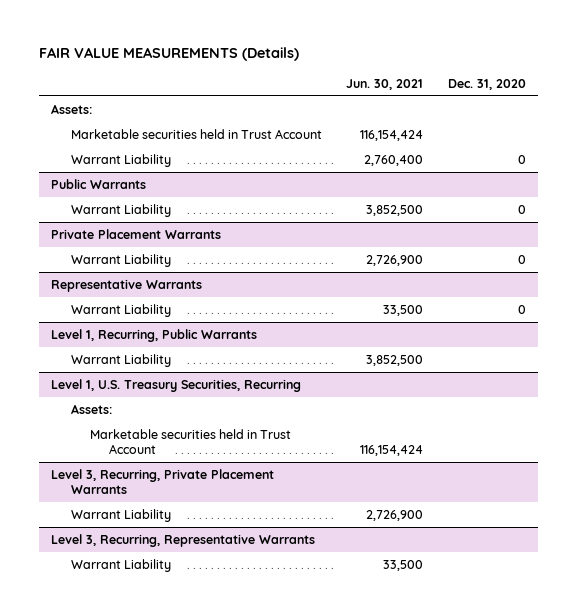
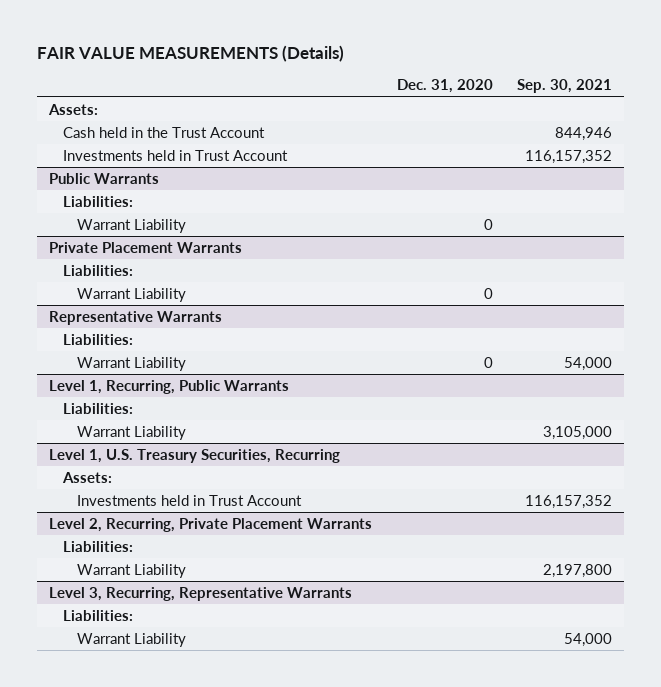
- | Jun. 30, 2021 | Dec. 31, 2020
+ | Dec. 31, 2020 | Sep. 30, 2021
- Marketable securities held in Trust Account | 116,154,424 |
- Warrant Liability | 2,760,400 | 0
+ Cash held in the Trust Account | | 844,946
+ Investments held in Trust Account | | 116,157,352
@ Public Warrants
+ Liabilities:
@ Private Placement Warrants
+ Liabilities:
@ Representative Warrants
+ Liabilities:
@ Level 1, Recurring, Public Warrants
+ Liabilities:
@ Level 1, U.S. Treasury Securities, Recurring
- Marketable securities held in Trust Account | 116,154,424 |
- Level 3, Recurring, Private Placement Warrants
@ Level 1, U.S. Treasury Securities, Recurring
+ Investments held in Trust Account | | 116,157,352
+ Level 2, Recurring, Private Placement Warrants
+ Liabilities:
@ Level 3, Recurring, Representative Warrants
+ Liabilities:

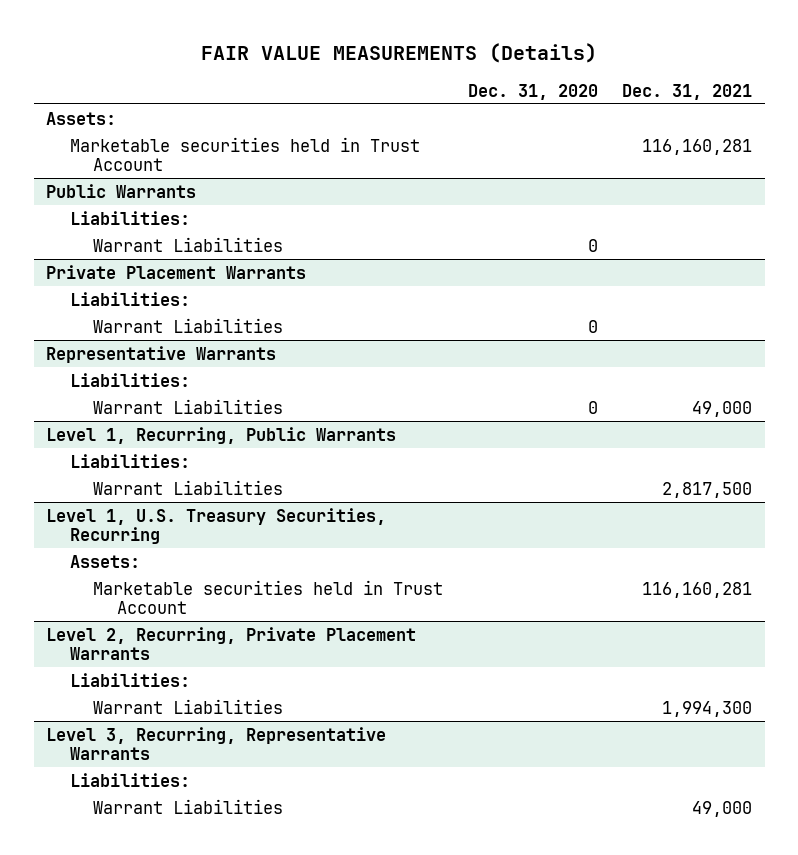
- | Dec. 31, 2020 | Sep. 30, 2021
+ | Dec. 31, 2020 | Dec. 31, 2021
- Cash held in the Trust Account | | 844,946
- Investments held in Trust Account | | 116,157,352
+ Marketable securities held in Trust Account | | 116,160,281
@ Public Warrants
- Warrant Liability | 0 |
+ Warrant Liabilities | 0 |
@ Private Placement Warrants
- Warrant Liability | 0 |
+ Warrant Liabilities | 0 |
@ Representative Warrants
- Warrant Liability | 0 | 54,000
+ Warrant Liabilities | 0 | 49,000
@ Level 1, Recurring, Public Warrants
- Warrant Liability | | 3,105,000
+ Warrant Liabilities | | 2,817,500
@ Level 1, U.S. Treasury Securities, Recurring
- Investments held in Trust Account | | 116,157,352
+ Marketable securities held in Trust Account | | 116,160,281
@ Level 2, Recurring, Private Placement Warrants
- Warrant Liability | | 2,197,800
+ Warrant Liabilities | | 1,994,300
@ Level 3, Recurring, Representative Warrants
- Warrant Liability | | 54,000
+ Warrant Liabilities | | 49,000

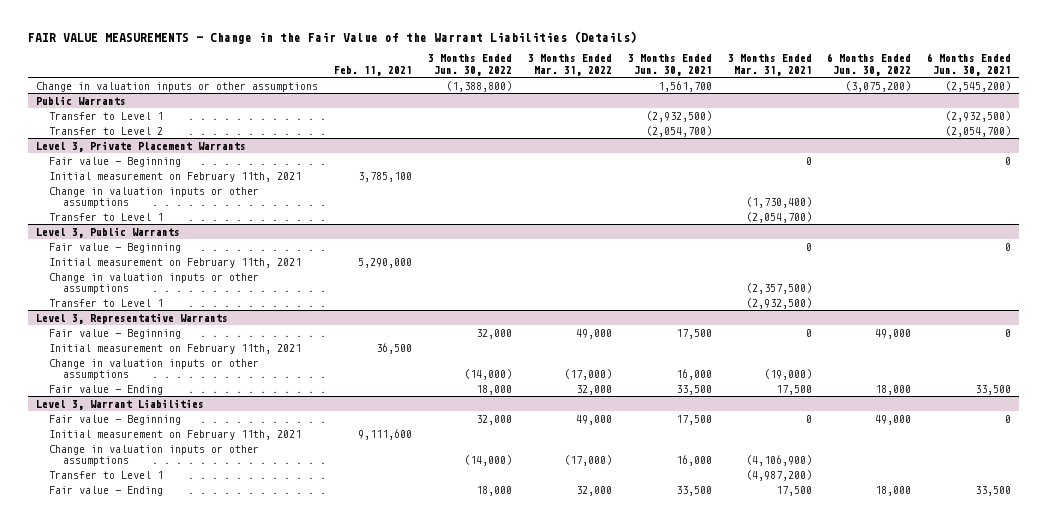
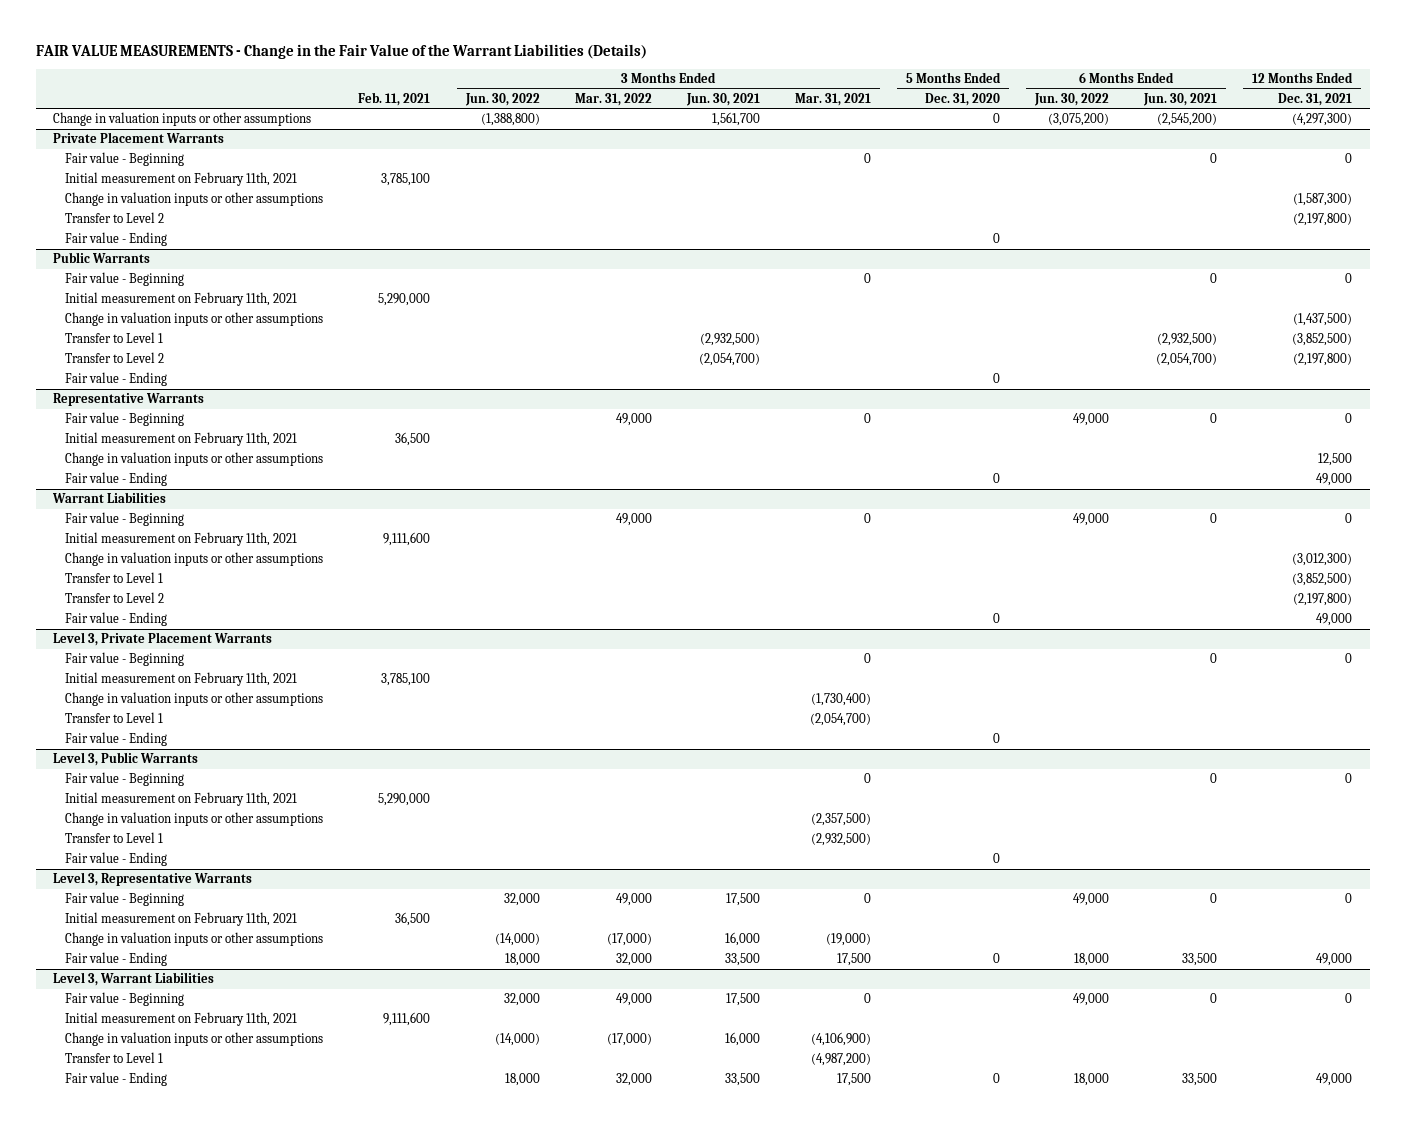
- | Feb. 11, 2021 | 3 Months Ended Jun. 30, 2022 | 3 Months Ended Mar. 31, 2022 | 3 Months Ended Jun. 30, 2021 | 3 Months Ended Mar. 31, 2021 | 6 Months Ended Jun. 30, 2022 | 6 Months Ended Jun. 30, 2021
+ | Feb. 11, 2021 | 3 Months Ended Jun. 30, 2022 | 3 Months Ended Mar. 31, 2022 | 3 Months Ended Jun. 30, 2021 | 3 Months Ended Mar. 31, 2021 | 5 Months Ended Dec. 31, 2020 | 6 Months Ended Jun. 30, 2022 | 6 Months Ended Jun. 30, 2021 | 12 Months Ended Dec. 31, 2021
+ Private Placement Warrants
+ Fair value - Beginning | | | | | 0 | | | 0 | 0
+ Initial measurement on February 11th, 2021 | 3,785,100 | | | | | | | |
+ Change in valuation inputs or other assumptions | | | | | | | | | (1,587,300)
+ Transfer to Level 2 | | | | | | | | | (2,197,800)
+ Fair value - Ending | | | | | | 0 | | |
@ Public Warrants
+ Fair value - Beginning | | | | | 0 | | | 0 | 0
+ Initial measurement on February 11th, 2021 | 5,290,000 | | | | | | | |
+ Change in valuation inputs or other assumptions | | | | | | | | | (1,437,500)
+ Fair value - Ending | | | | | | 0 | | |
+ Representative Warrants
+ Fair value - Beginning | | | 49,000 | | 0 | | 49,000 | 0 | 0
+ Initial measurement on February 11th, 2021 | 36,500 | | | | | | | |
+ Change in valuation inputs or other assumptions | | | | | | | | | 12,500
+ Fair value - Ending | | | | | | 0 | | | 49,000
+ Warrant Liabilities
+ Fair value - Beginning | | | 49,000 | | 0 | | 49,000 | 0 | 0
+ Initial measurement on February 11th, 2021 | 9,111,600 | | | | | | | |
+ Change in valuation inputs or other assumptions | | | | | | | | | (3,012,300)
+ Transfer to Level 1 | | | | | | | | | (3,852,500)
+ Transfer to Level 2 | | | | | | | | | (2,197,800)
+ Fair value - Ending | | | | | | 0 | | | 49,000
@ Level 3, Private Placement Warrants
+ Fair value - Ending | | | | | | 0 | | |
@ Level 3, Public Warrants
+ Fair value - Ending | | | | | | 0 | | |

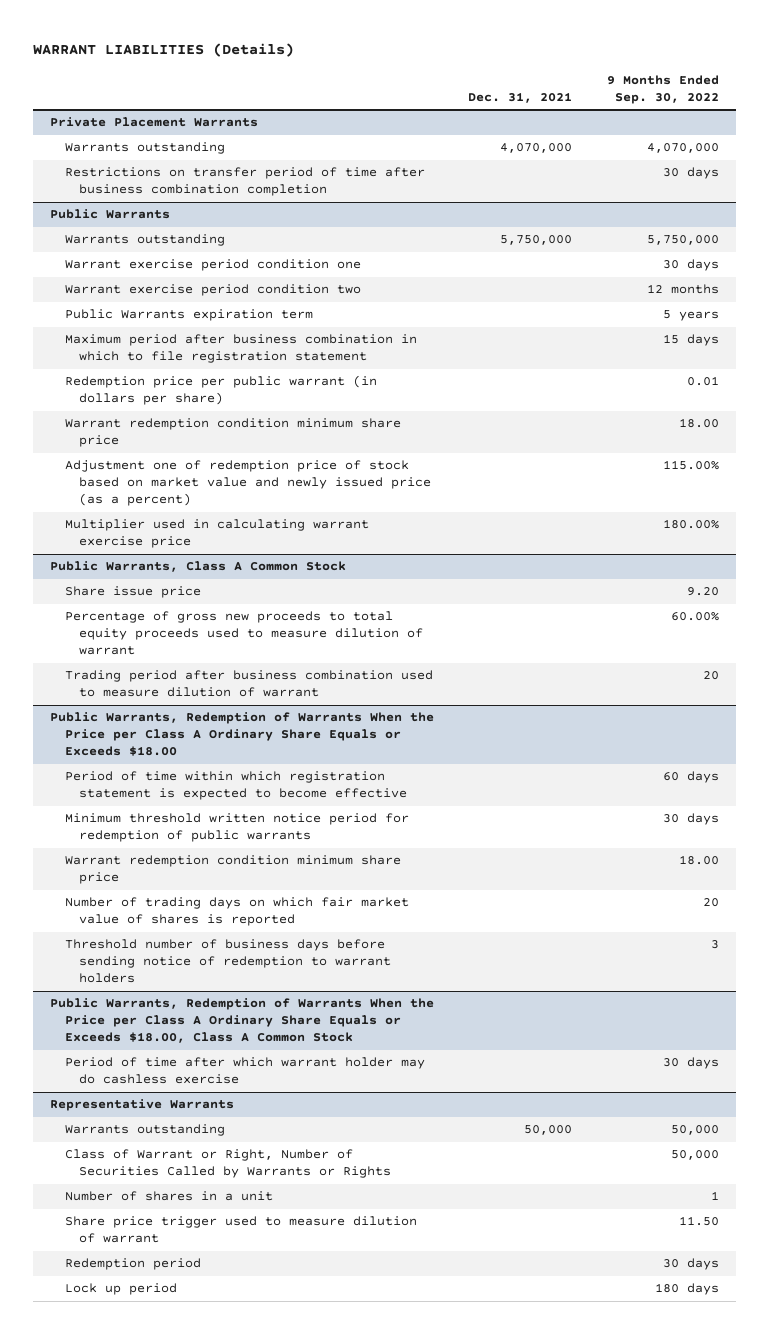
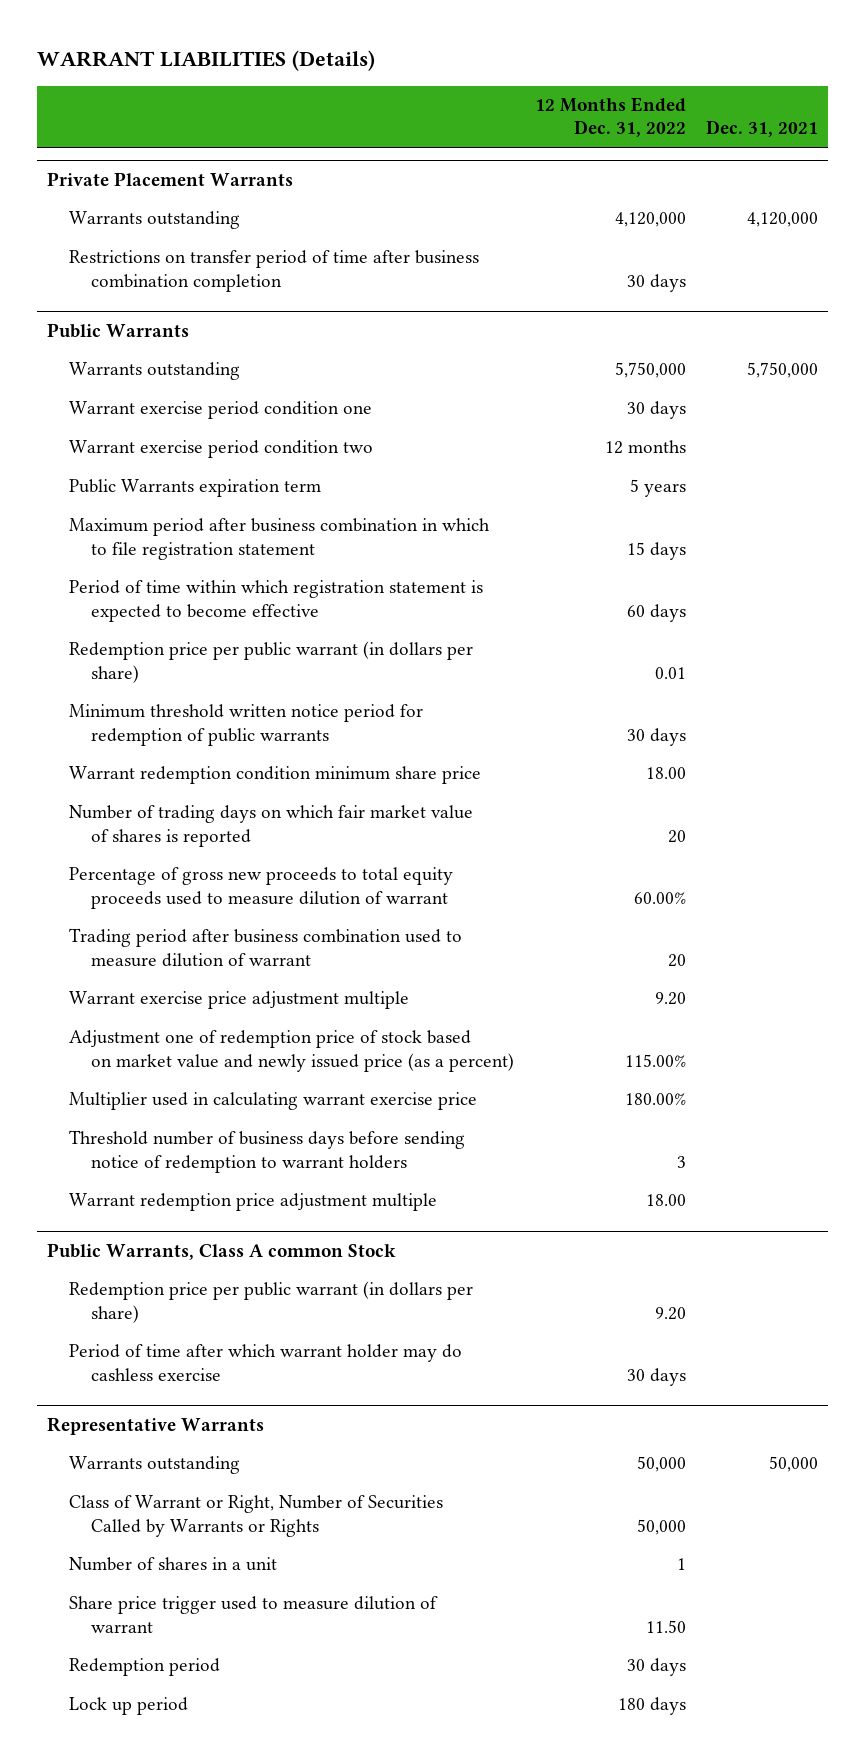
- | Dec. 31, 2021 | 9 Months Ended Sep. 30, 2022
+ | 12 Months Ended Dec. 31, 2022 | Dec. 31, 2021
@ Private Placement Warrants
- Warrants outstanding | 4,070,000 | 4,070,000
+ Warrants outstanding | 4,120,000 | 4,120,000
@ Public Warrants
+ Period of time within which registration statement is expected to become effective | 60 days |
+ Minimum threshold written notice period for redemption of public warrants | 30 days |
+ Number of trading days on which fair market value of shares is reported | 20 |
+ Percentage of gross new proceeds to total equity proceeds used to measure dilution of warrant | 60.00% |
+ Trading period after business combination used to measure dilution of warrant | 20 |
+ Warrant exercise price adjustment multiple | 9.20 |
- Public Warrants, Class A Common Stock
- Share issue price | | 9.20
- Percentage of gross new proceeds to total equity proceeds used to measure dilution of warrant | | 60.00%
- Trading period after business combination used to measure dilution of warrant | | 20
- Public Warrants, Redemption of Warrants When the Price per Class A Ordinary Share Equals or Exceeds $18.00
- Period of time within which registration statement is expected to become effective | | 60 days
- Minimum threshold written notice period for redemption of public warrants | | 30 days
- Warrant redemption condition minimum share price | | 18.00
- Number of trading days on which fair market value of shares is reported | | 20
- Threshold number of business days before sending notice of redemption to warrant holders | | 3
- Public Warrants, Redemption of Warrants When the Price per Class A Ordinary Share Equals or Exceeds $18.00, Class A Common Stock
- Period of time after which warrant holder may do cashless exercise | | 30 days
@ Public Warrants
+ Threshold number of business days before sending notice of redemption to warrant holders | 3 |
+ Warrant redemption price adjustment multiple | 18.00 |
+ Public Warrants, Class A common Stock
+ Redemption price per public warrant (in dollars per share) | 9.20 |
+ Period of time after which warrant holder may do cashless exercise | 30 days |

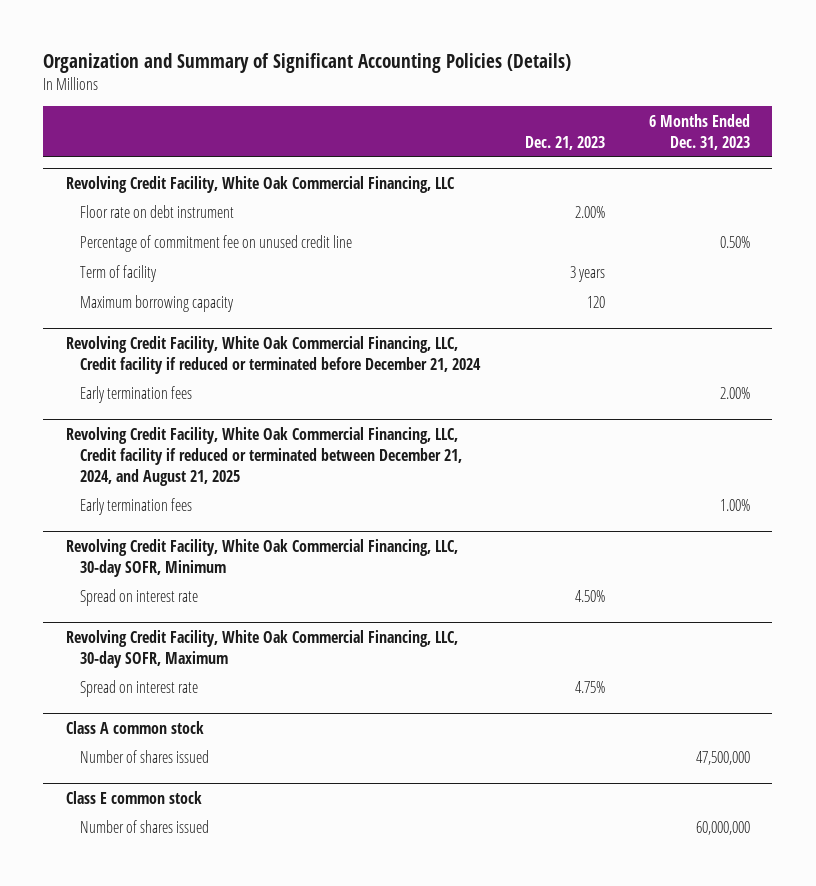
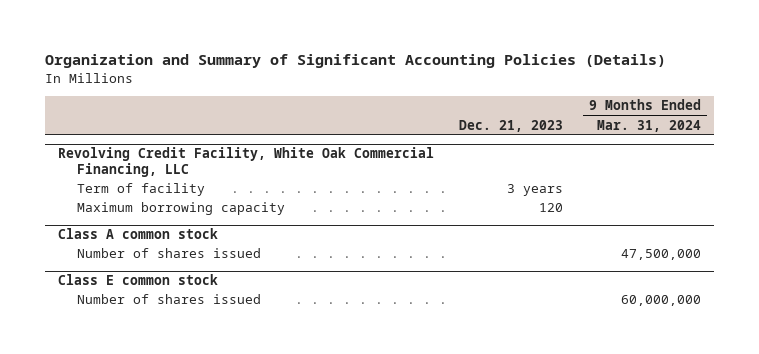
- | Dec. 21, 2023 | 6 Months Ended Dec. 31, 2023
+ | Dec. 21, 2023 | 9 Months Ended Mar. 31, 2024
@ Revolving Credit Facility, White Oak Commercial Financing, LLC
- Floor rate on debt instrument | 2.00% |
- Percentage of commitment fee on unused credit line | | 0.50%
- Revolving Credit Facility, White Oak Commercial Financing, LLC, Credit facility if reduced or terminated before December 21, 2024
- Early termination fees | | 2.00%
- Revolving Credit Facility, White Oak Commercial Financing, LLC, Credit facility if reduced or terminated between December 21, 2024, and August 21, 2025
- Early termination fees | | 1.00%
- Revolving Credit Facility, White Oak Commercial Financing, LLC, 30-day SOFR, Minimum
- Spread on interest rate | 4.50% |
- Revolving Credit Facility, White Oak Commercial Financing, LLC, 30-day SOFR, Maximum
- Spread on interest rate | 4.75% |

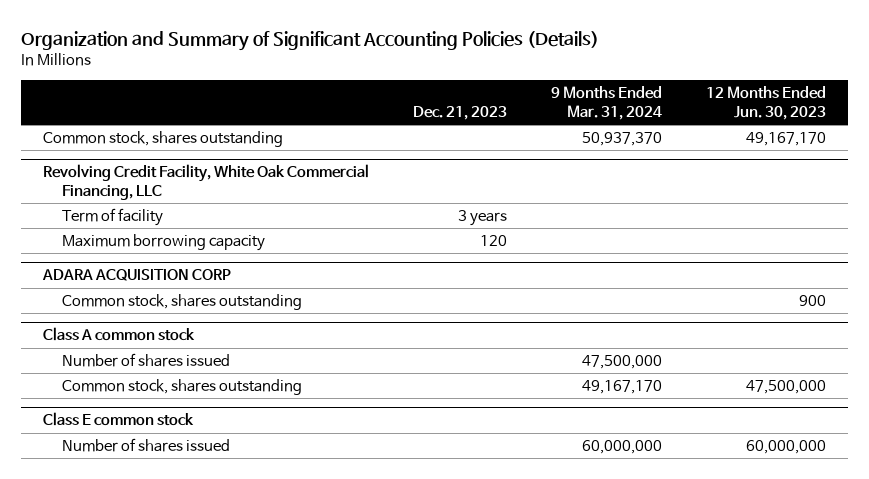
- | Dec. 21, 2023 | 9 Months Ended Mar. 31, 2024
+ | Dec. 21, 2023 | 9 Months Ended Mar. 31, 2024 | 12 Months Ended Jun. 30, 2023
+ Common stock, shares outstanding | | 50,937,370 | 49,167,170
+ ADARA ACQUISITION CORP
+ Common stock, shares outstanding | | | 900
@ Class A common stock
+ Common stock, shares outstanding | | 49,167,170 | 47,500,000

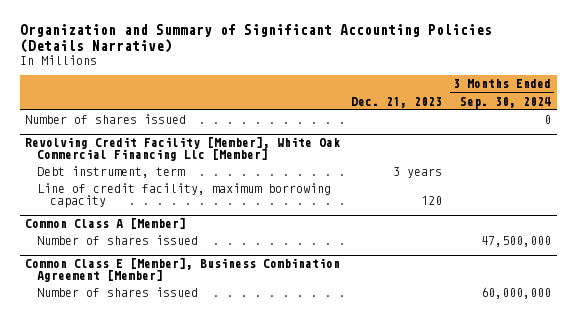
- Organization and Summary of Significant Accounting Policies (Details)
+ Organization and Summary of Significant Accounting Policies (Details Narrative)
- | Dec. 21, 2023 | 9 Months Ended Mar. 31, 2024 | 12 Months Ended Jun. 30, 2023
+ | Dec. 21, 2023 | 3 Months Ended Sep. 30, 2024
- Common stock, shares outstanding | | 50,937,370 | 49,167,170
- Revolving Credit Facility, White Oak Commercial Financing, LLC
- Term of facility | 3 years | |
- Maximum borrowing capacity | 120 | |
- ADARA ACQUISITION CORP
- Common stock, shares outstanding | | | 900
- Class A common stock
+ Number of shares issued | | 0
+ Revolving Credit Facility [Member], White Oak Commercial Financing Llc [Member]
+ Debt instrument, term | 3 years |
+ Line of credit facility, maximum borrowing capacity | 120 |
+ Common Class A [Member]
- Common stock, shares outstanding | | 49,167,170 | 47,500,000
- Class E common stock
- Number of shares issued | | 60,000,000 | 60,000,000
+ Common Class E [Member], Business Combination Agreement [Member]
+ Number of shares issued | | 60,000,000

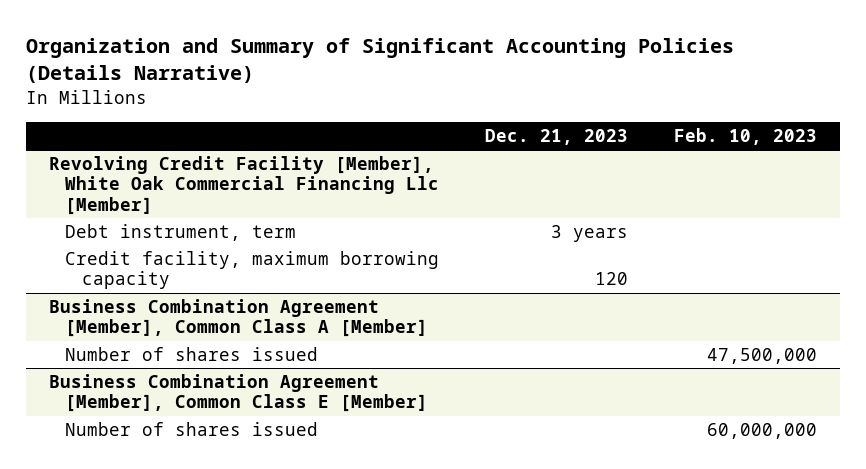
- | Dec. 21, 2023 | 3 Months Ended Sep. 30, 2024
+ | Dec. 21, 2023 | Feb. 10, 2023
- Number of shares issued | | 0
@ Revolving Credit Facility [Member], White Oak Commercial Financing Llc [Member]
- Line of credit facility, maximum borrowing capacity | 120 |
- Common Class A [Member]
@ Revolving Credit Facility [Member], White Oak Commercial Financing Llc [Member]
+ Credit facility, maximum borrowing capacity | 120 |
+ Business Combination Agreement [Member], Common Class A [Member]
- Common Class E [Member], Business Combination Agreement [Member]
+ Business Combination Agreement [Member], Common Class E [Member]

